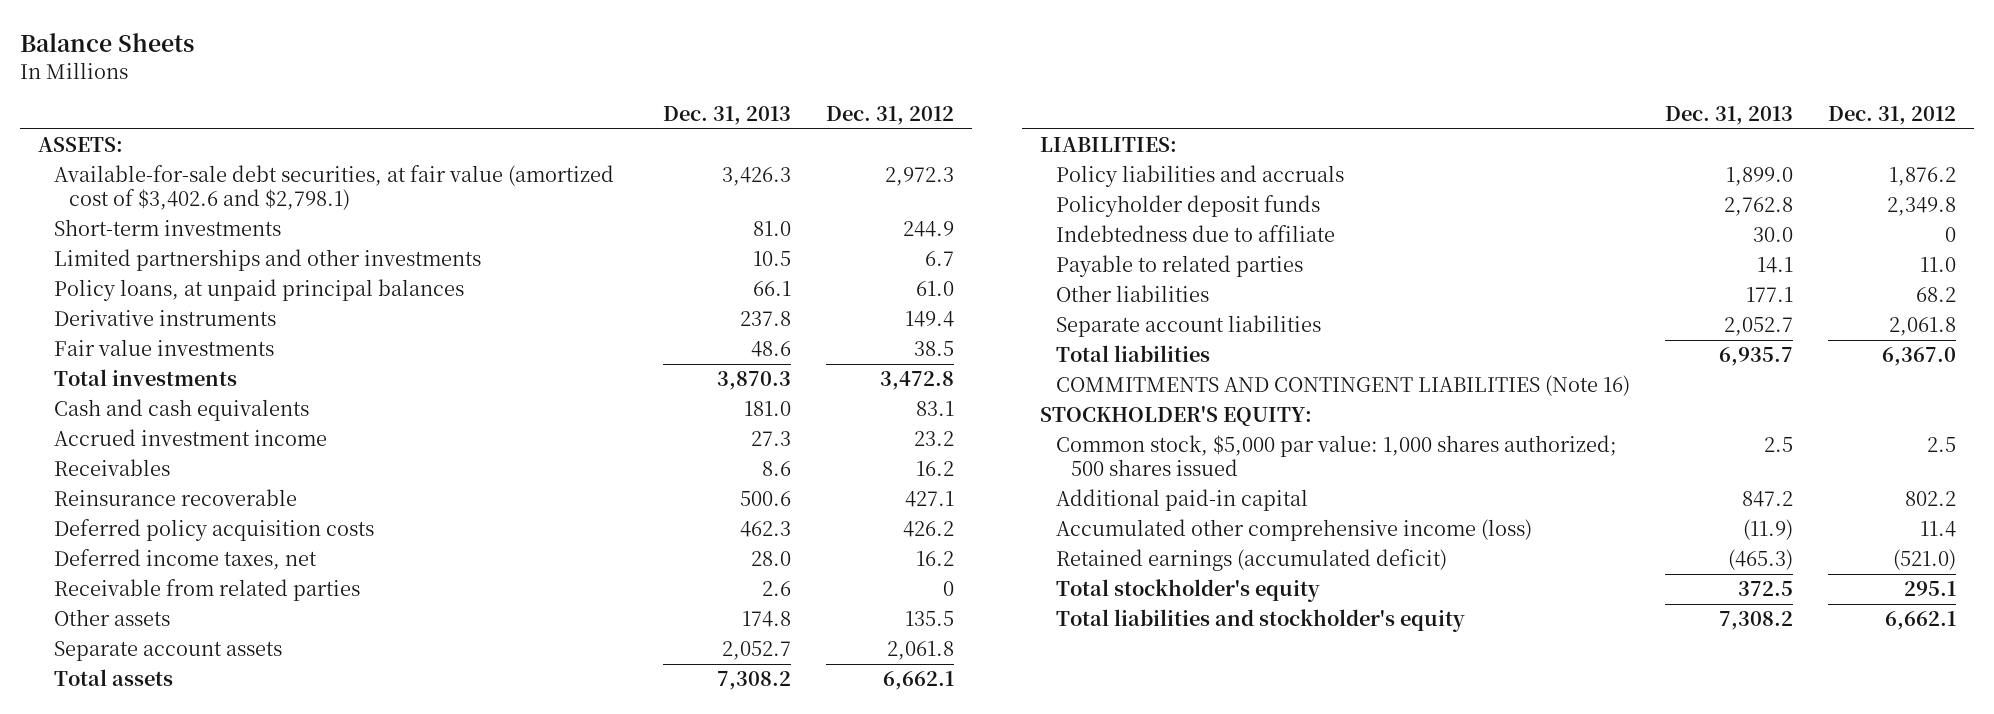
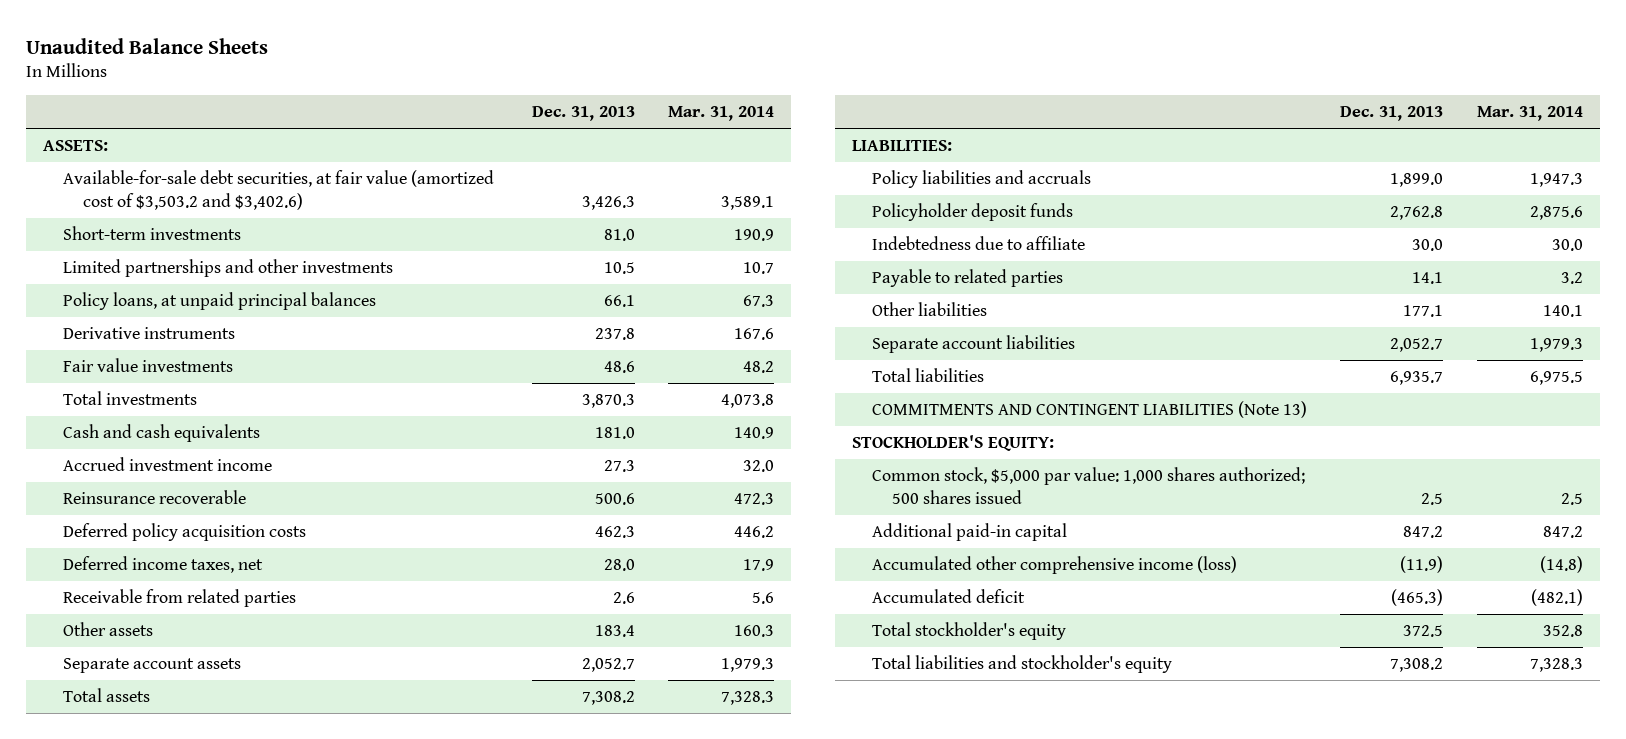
- Balance Sheets
+ Unaudited Balance Sheets
- | Dec. 31, 2013 | Dec. 31, 2012
+ | Dec. 31, 2013 | Mar. 31, 2014
- Available-for-sale debt securities, at fair value (amortized cost of $3,402.6 and $2,798.1) | 3,426.3 | 2,972.3
+ Available-for-sale debt securities, at fair value (amortized cost of $3,503.2 and $3,402.6) | 3,426.3 | 3,589.1
- Receivables | 8.6 | 16.2
- Other assets | 174.8 | 135.5
+ Other assets | 183.4 | 160.3
- COMMITMENTS AND CONTINGENT LIABILITIES (Note 16)
+ COMMITMENTS AND CONTINGENT LIABILITIES (Note 13)
- Retained earnings (accumulated deficit) | (465.3) | (521.0)
+ Accumulated deficit | (465.3) | (482.1)

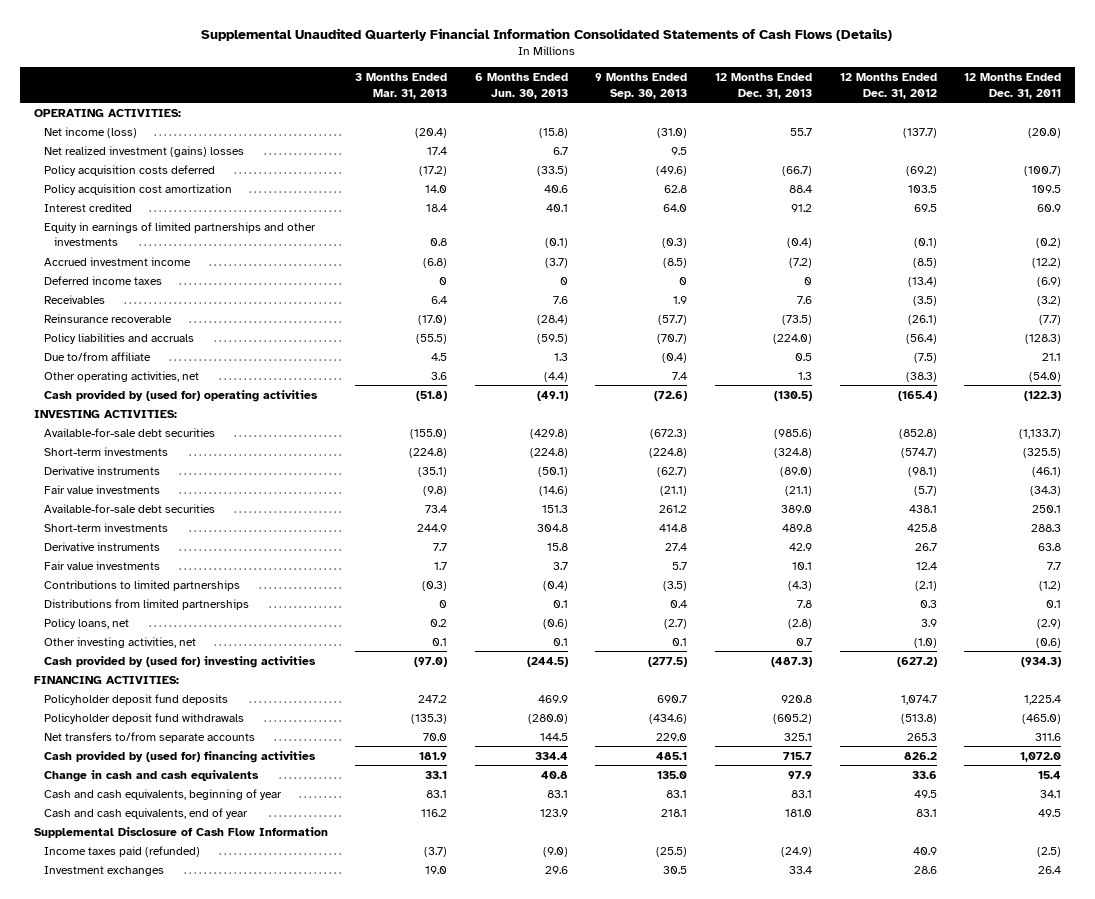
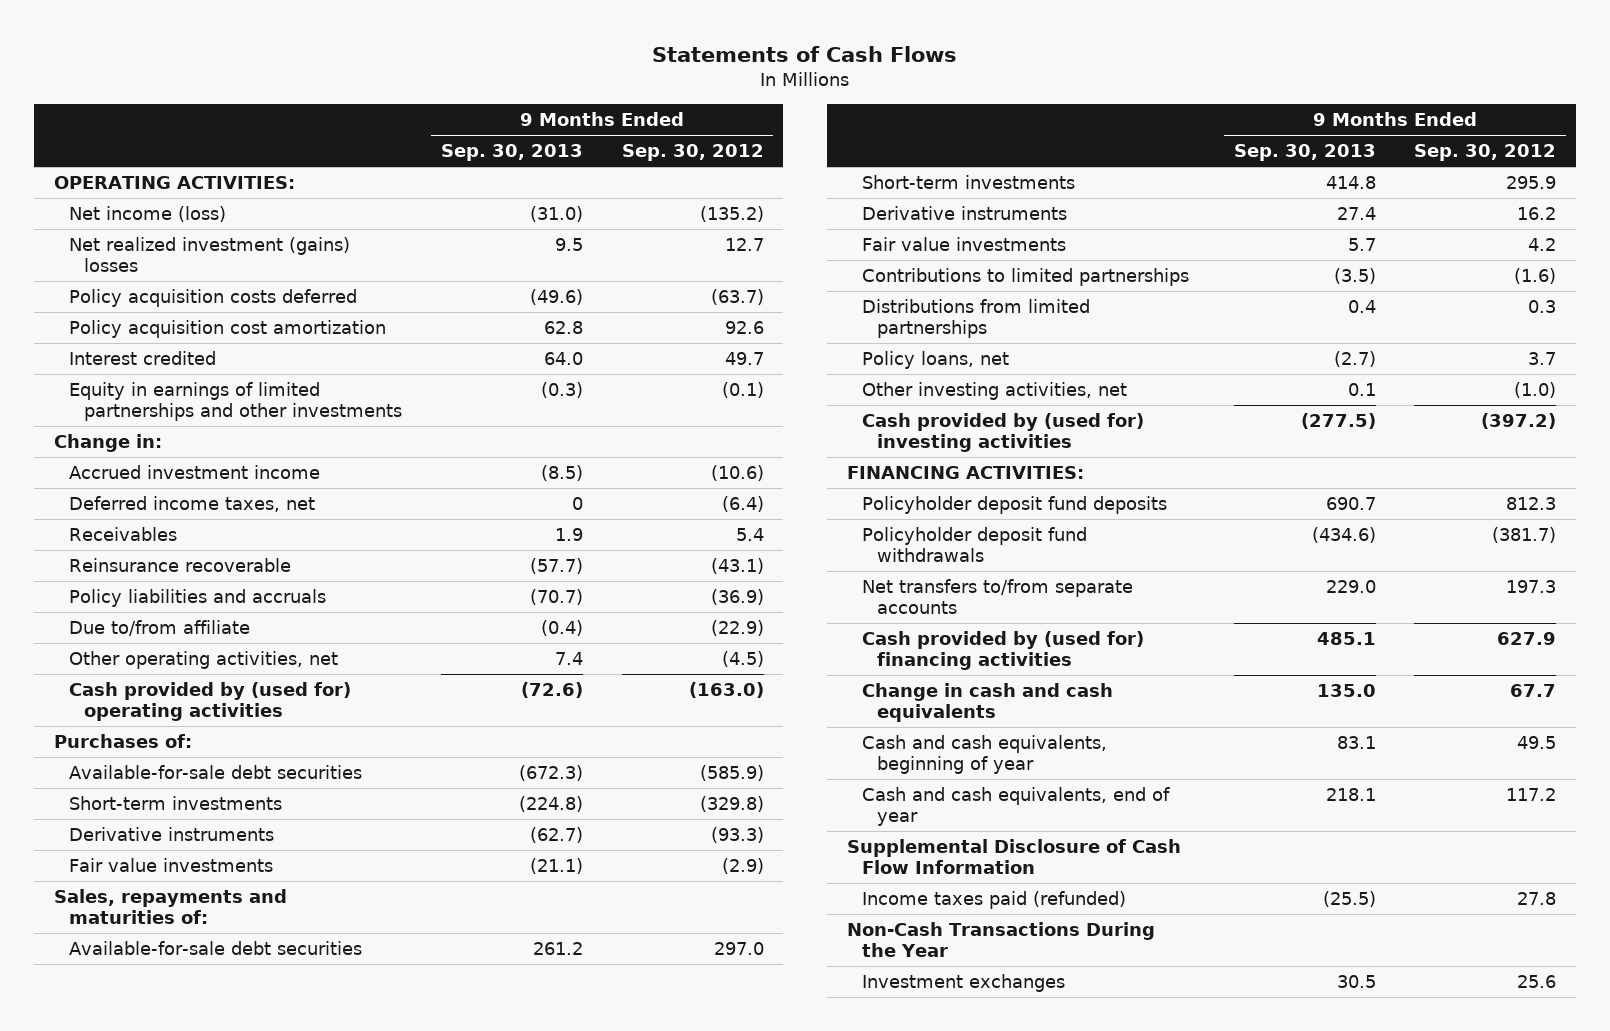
- Supplemental Unaudited Quarterly Financial Information Consolidated Statements of Cash Flows (Details)
+ Statements of Cash Flows
- | 3 Months Ended Mar. 31, 2013 | 6 Months Ended Jun. 30, 2013 | 9 Months Ended Sep. 30, 2013 | 12 Months Ended Dec. 31, 2013 | 12 Months Ended Dec. 31, 2012 | 12 Months Ended Dec. 31, 2011
+ | 9 Months Ended Sep. 30, 2013 | 9 Months Ended Sep. 30, 2012
+ Change in:
- Deferred income taxes | 0 | 0 | 0 | 0 | (13.4) | (6.9)
+ Deferred income taxes, net | 0 | (6.4)
- INVESTING ACTIVITIES:
+ Purchases of:
+ Sales, repayments and maturities of:
+ Non-Cash Transactions During the Year

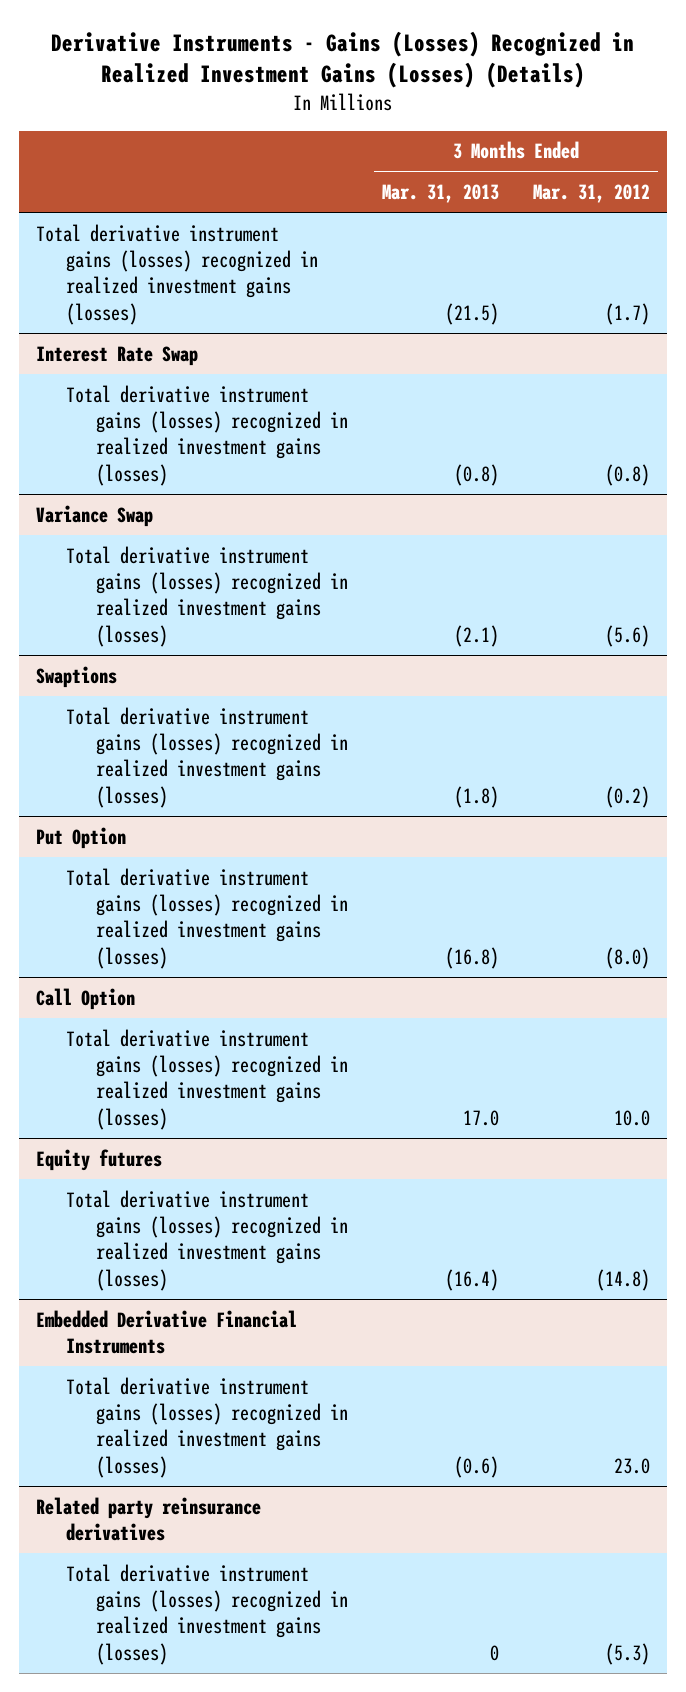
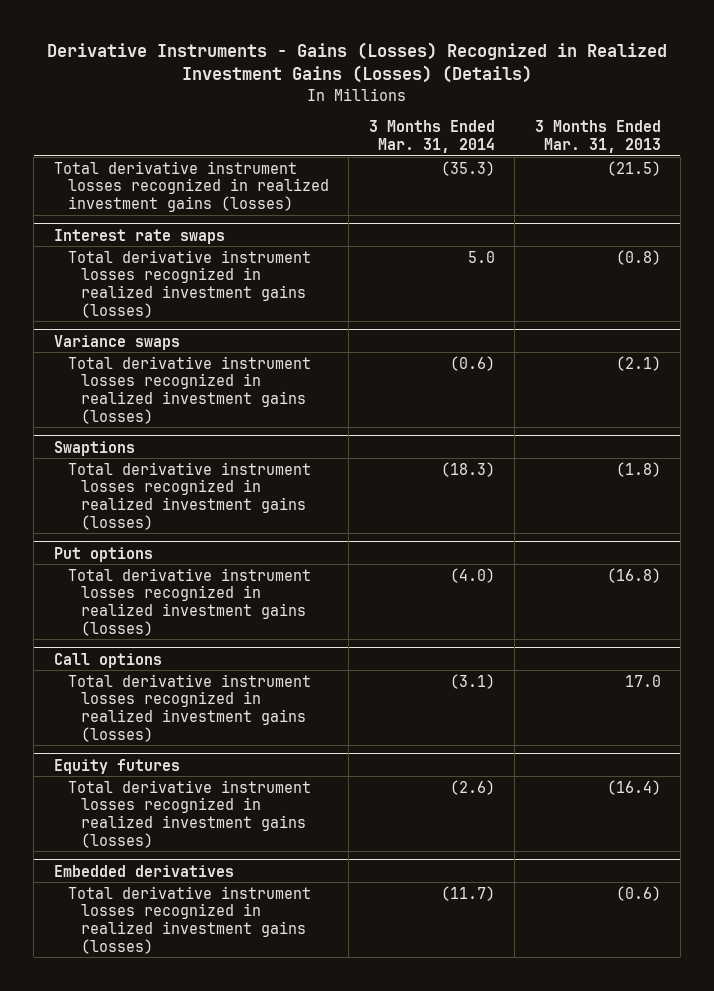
- | 3 Months Ended Mar. 31, 2013 | 3 Months Ended Mar. 31, 2012
+ | 3 Months Ended Mar. 31, 2014 | 3 Months Ended Mar. 31, 2013
- Total derivative instrument gains (losses) recognized in realized investment gains (losses) | (21.5) | (1.7)
- Interest Rate Swap
- Total derivative instrument gains (losses) recognized in realized investment gains (losses) | (0.8) | (0.8)
- Variance Swap
- Total derivative instrument gains (losses) recognized in realized investment gains (losses) | (2.1) | (5.6)
+ Total derivative instrument losses recognized in realized investment gains (losses) | (35.3) | (21.5)
+ Interest rate swaps
+ Total derivative instrument losses recognized in realized investment gains (losses) | 5.0 | (0.8)
+ Variance swaps
+ Total derivative instrument losses recognized in realized investment gains (losses) | (0.6) | (2.1)
@ Swaptions
- Total derivative instrument gains (losses) recognized in realized investment gains (losses) | (1.8) | (0.2)
- Put Option
- Total derivative instrument gains (losses) recognized in realized investment gains (losses) | (16.8) | (8.0)
- Call Option
- Total derivative instrument gains (losses) recognized in realized investment gains (losses) | 17.0 | 10.0
@ Swaptions
+ Total derivative instrument losses recognized in realized investment gains (losses) | (18.3) | (1.8)
+ Put options
+ Total derivative instrument losses recognized in realized investment gains (losses) | (4.0) | (16.8)
+ Call options
+ Total derivative instrument losses recognized in realized investment gains (losses) | (3.1) | 17.0
@ Equity futures
- Total derivative instrument gains (losses) recognized in realized investment gains (losses) | (16.4) | (14.8)
- Embedded Derivative Financial Instruments
- Total derivative instrument gains (losses) recognized in realized investment gains (losses) | (0.6) | 23.0
- Related party reinsurance derivatives
- Total derivative instrument gains (losses) recognized in realized investment gains (losses) | 0 | (5.3)
@ Equity futures
+ Total derivative instrument losses recognized in realized investment gains (losses) | (2.6) | (16.4)
+ Embedded derivatives
+ Total derivative instrument losses recognized in realized investment gains (losses) | (11.7) | (0.6)

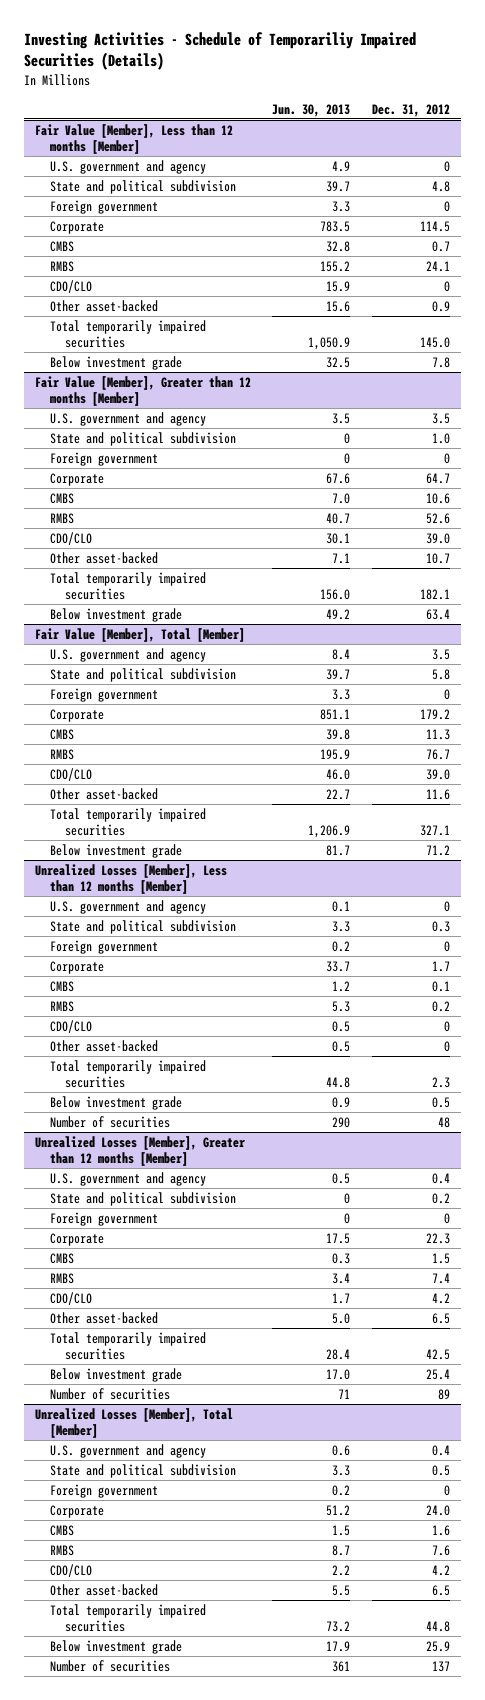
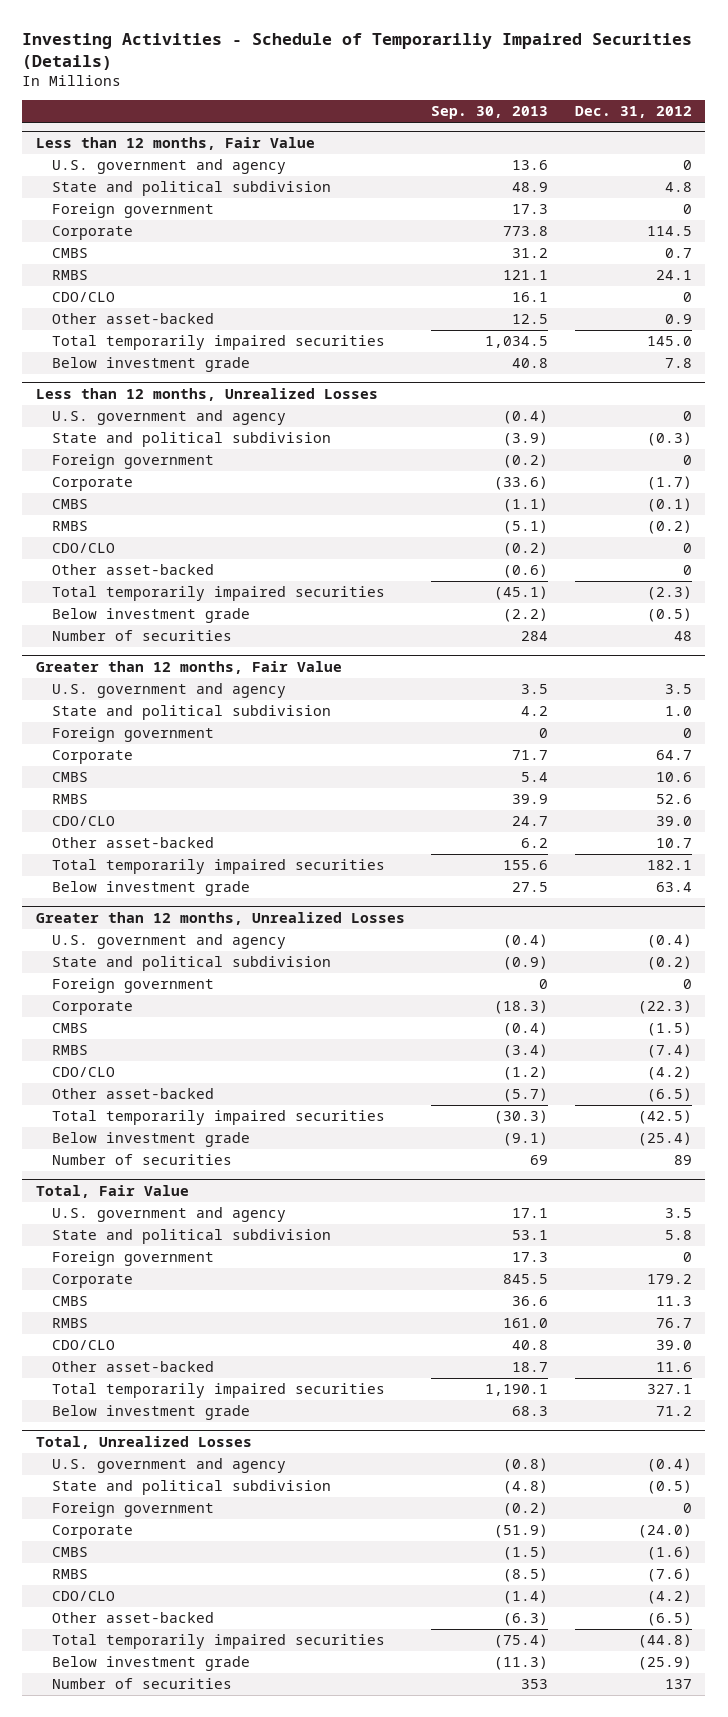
- | Jun. 30, 2013 | Dec. 31, 2012
+ | Sep. 30, 2013 | Dec. 31, 2012
- Fair Value [Member], Less than 12 months [Member]
+ Less than 12 months, Fair Value
- Fair Value [Member], Greater than 12 months [Member]
+ Less than 12 months, Unrealized Losses
+ U.S. government and agency | (0.4) | 0
+ State and political subdivision | (3.9) | (0.3)
+ Foreign government | (0.2) | 0
+ Corporate | (33.6) | (1.7)
+ CMBS | (1.1) | (0.1)
+ RMBS | (5.1) | (0.2)
+ CDO/CLO | (0.2) | 0
+ Other asset-backed | (0.6) | 0
+ Total temporarily impaired securities | (45.1) | (2.3)
+ Below investment grade | (2.2) | (0.5)
+ Number of securities | 284 | 48
+ Greater than 12 months, Fair Value
- Fair Value [Member], Total [Member]
+ Greater than 12 months, Unrealized Losses
+ U.S. government and agency | (0.4) | (0.4)
+ State and political subdivision | (0.9) | (0.2)
+ Foreign government | 0 | 0
+ Corporate | (18.3) | (22.3)
+ CMBS | (0.4) | (1.5)
+ RMBS | (3.4) | (7.4)
+ CDO/CLO | (1.2) | (4.2)
+ Other asset-backed | (5.7) | (6.5)
+ Total temporarily impaired securities | (30.3) | (42.5)
+ Below investment grade | (9.1) | (25.4)
+ Number of securities | 69 | 89
+ Total, Fair Value
- Unrealized Losses [Member], Less than 12 months [Member]
- U.S. government and agency | 0.1 | 0
- State and political subdivision | 3.3 | 0.3
- Foreign government | 0.2 | 0
- Corporate | 33.7 | 1.7
- CMBS | 1.2 | 0.1
- RMBS | 5.3 | 0.2
- CDO/CLO | 0.5 | 0
- Other asset-backed | 0.5 | 0
- Total temporarily impaired securities | 44.8 | 2.3
- Below investment grade | 0.9 | 0.5
- Number of securities | 290 | 48
- Unrealized Losses [Member], Greater than 12 months [Member]
- U.S. government and agency | 0.5 | 0.4
- State and political subdivision | 0 | 0.2
- Foreign government | 0 | 0
- Corporate | 17.5 | 22.3
- CMBS | 0.3 | 1.5
- RMBS | 3.4 | 7.4
- CDO/CLO | 1.7 | 4.2
- Other asset-backed | 5.0 | 6.5
- Total temporarily impaired securities | 28.4 | 42.5
- Below investment grade | 17.0 | 25.4
- Number of securities | 71 | 89
- Unrealized Losses [Member], Total [Member]
- U.S. government and agency | 0.6 | 0.4
- State and political subdivision | 3.3 | 0.5
+ Total, Unrealized Losses
+ U.S. government and agency | (0.8) | (0.4)
+ State and political subdivision | (4.8) | (0.5)
- Corporate | 51.2 | 24.0
- CMBS | 1.5 | 1.6
- RMBS | 8.7 | 7.6
- CDO/CLO | 2.2 | 4.2
- Other asset-backed | 5.5 | 6.5
- Total temporarily impaired securities | 73.2 | 44.8
- Below investment grade | 17.9 | 25.9
+ Corporate | (51.9) | (24.0)
+ CMBS | (1.5) | (1.6)
+ RMBS | (8.5) | (7.6)
+ CDO/CLO | (1.4) | (4.2)
+ Other asset-backed | (6.3) | (6.5)
+ Total temporarily impaired securities | (75.4) | (44.8)
+ Below investment grade | (11.3) | (25.9)

